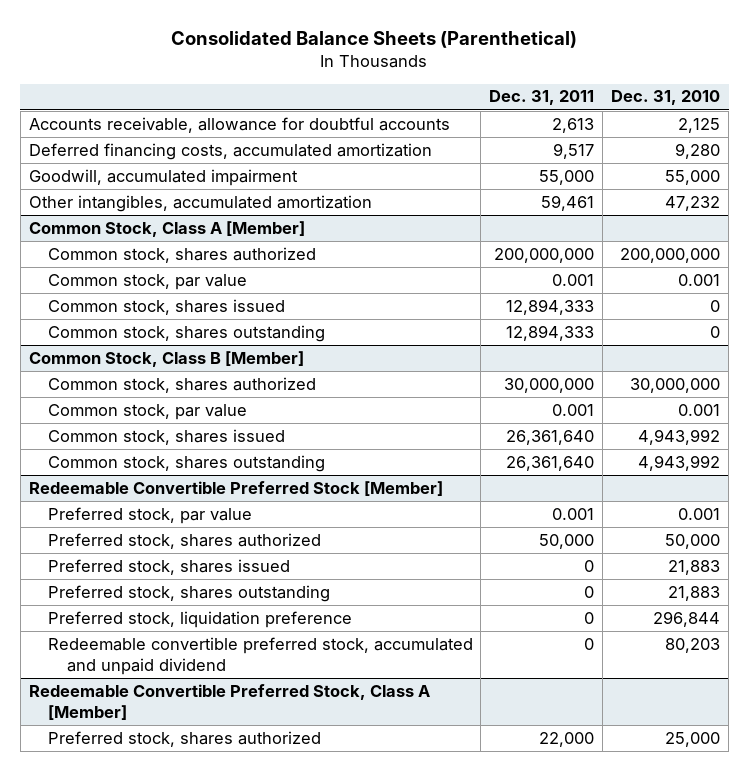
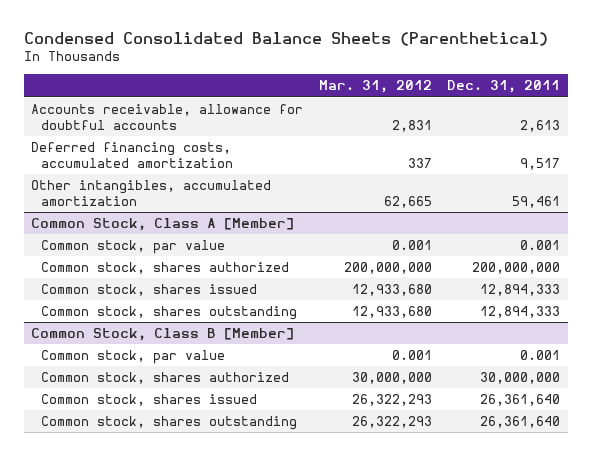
- Consolidated Balance Sheets (Parenthetical)
+ Condensed Consolidated Balance Sheets (Parenthetical)
- | Dec. 31, 2011 | Dec. 31, 2010
+ | Mar. 31, 2012 | Dec. 31, 2011
- Goodwill, accumulated impairment | 55,000 | 55,000
@ Common Stock, Class A [Member]
moved down: Common stock, shares authorized | 200,000,000 | 200,000,000
@ Common Stock, Class B [Member]
moved down: Common stock, shares authorized | 30,000,000 | 30,000,000
- Redeemable Convertible Preferred Stock [Member]
- Preferred stock, par value | 0.001 | 0.001
- Preferred stock, shares authorized | 50,000 | 50,000
- Preferred stock, shares issued | 0 | 21,883
- Preferred stock, shares outstanding | 0 | 21,883
- Preferred stock, liquidation preference | 0 | 296,844
- Redeemable convertible preferred stock, accumulated and unpaid dividend | 0 | 80,203
- Redeemable Convertible Preferred Stock, Class A [Member]
- Preferred stock, shares authorized | 22,000 | 25,000

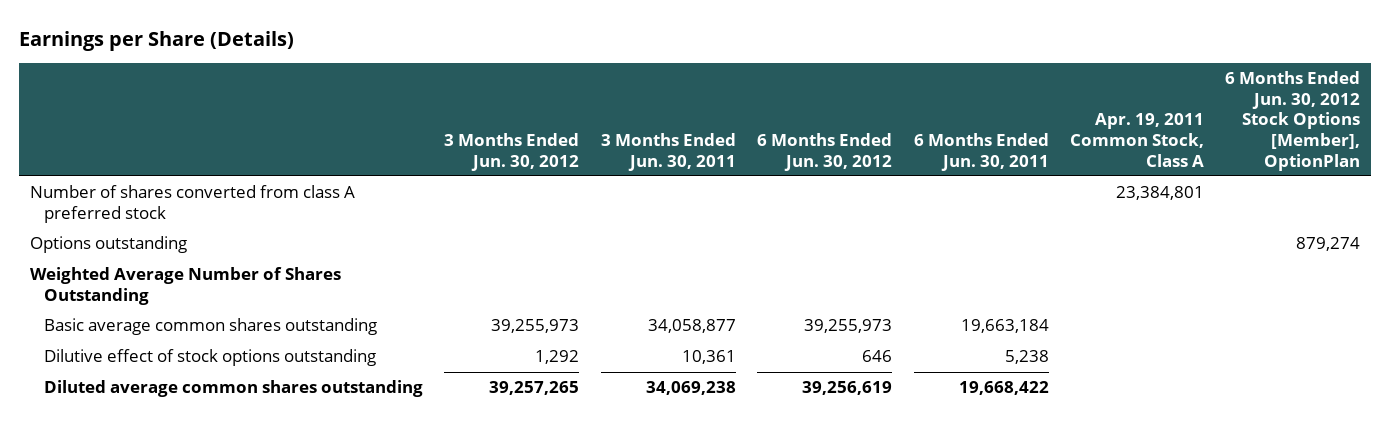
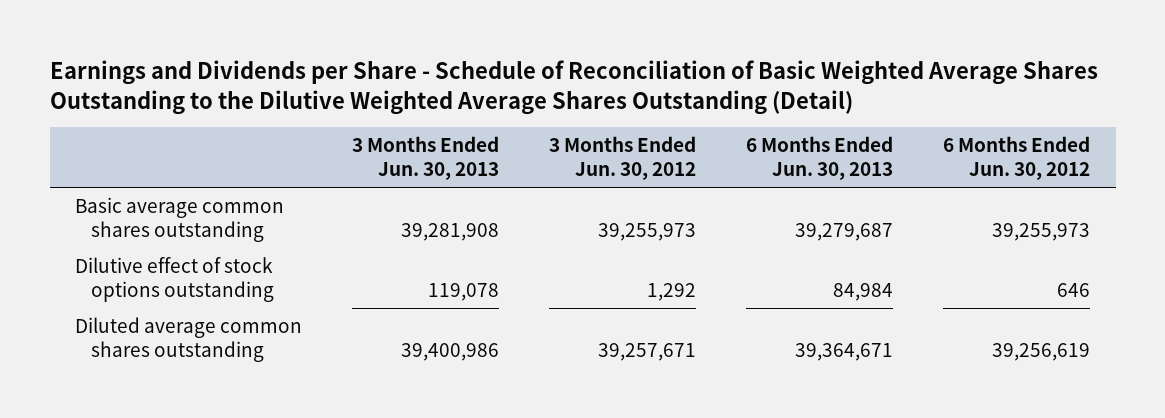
- Earnings per Share (Details)
+ Earnings and Dividends per Share - Schedule of Reconciliation of Basic Weighted Average Shares Outstanding to the Dilutive Weighted Average Shares Outstanding (Detail)
- | 3 Months Ended Jun. 30, 2012 | 3 Months Ended Jun. 30, 2011 | 6 Months Ended Jun. 30, 2012 | 6 Months Ended Jun. 30, 2011 | Apr. 19, 2011 Common Stock, Class A | 6 Months Ended Jun. 30, 2012 Stock Options [Member], OptionPlan
+ | 3 Months Ended Jun. 30, 2013 | 3 Months Ended Jun. 30, 2012 | 6 Months Ended Jun. 30, 2013 | 6 Months Ended Jun. 30, 2012
- Number of shares converted from class A preferred stock | | | | | 23,384,801 |
- Options outstanding | | | | | | 879,274
- Weighted Average Number of Shares Outstanding
- Diluted average common shares outstanding | 39,257,265 | 34,069,238 | 39,256,619 | 19,668,422 | |
+ Diluted average common shares outstanding | 39,400,986 | 39,257,671 | 39,364,671 | 39,256,619

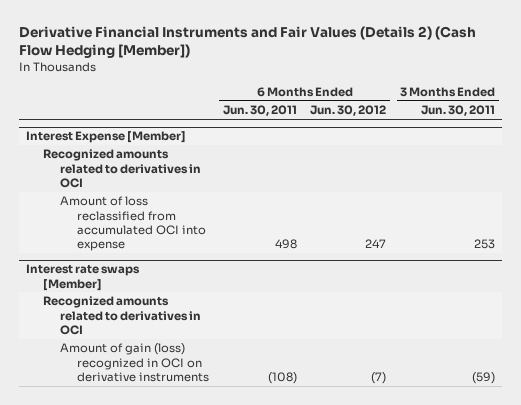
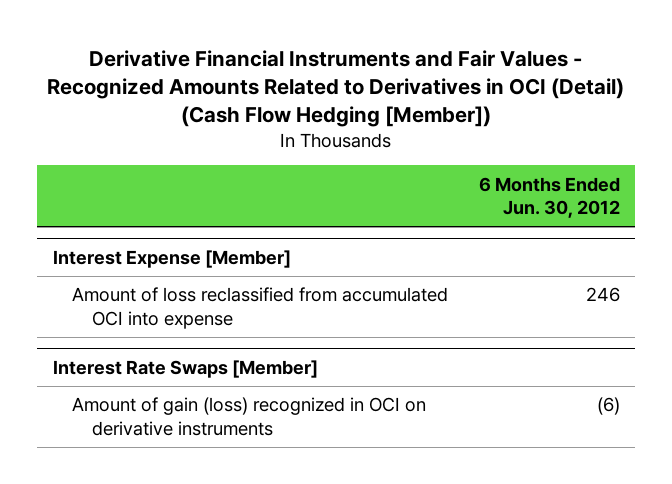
- Derivative Financial Instruments and Fair Values (Details 2) (Cash Flow Hedging [Member])
+ Derivative Financial Instruments and Fair Values - Recognized Amounts Related to Derivatives in OCI (Detail) (Cash Flow Hedging [Member])
- | 6 Months Ended Jun. 30, 2011 | 6 Months Ended Jun. 30, 2012 | 3 Months Ended Jun. 30, 2011
+ | 6 Months Ended Jun. 30, 2012
@ Interest Expense [Member]
- Recognized amounts related to derivatives in OCI
- Amount of loss reclassified from accumulated OCI into expense | 498 | 247 | 253
- Interest rate swaps [Member]
- Recognized amounts related to derivatives in OCI
- Amount of gain (loss) recognized in OCI on derivative instruments | (108) | (7) | (59)
@ Interest Expense [Member]
+ Amount of loss reclassified from accumulated OCI into expense | 246
+ Interest Rate Swaps [Member]
+ Amount of gain (loss) recognized in OCI on derivative instruments | (6)

